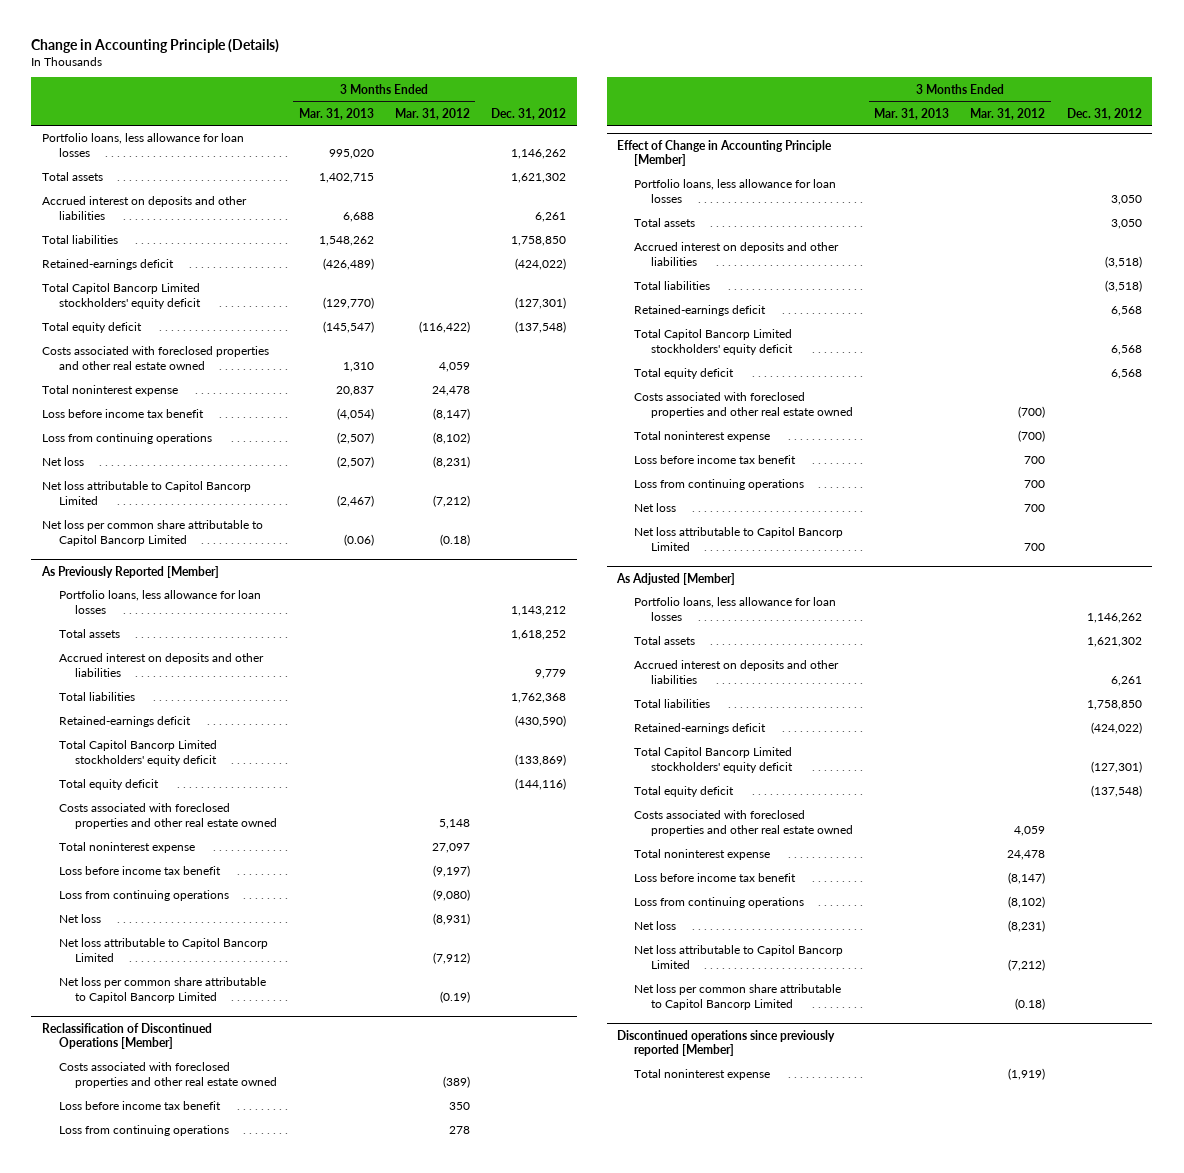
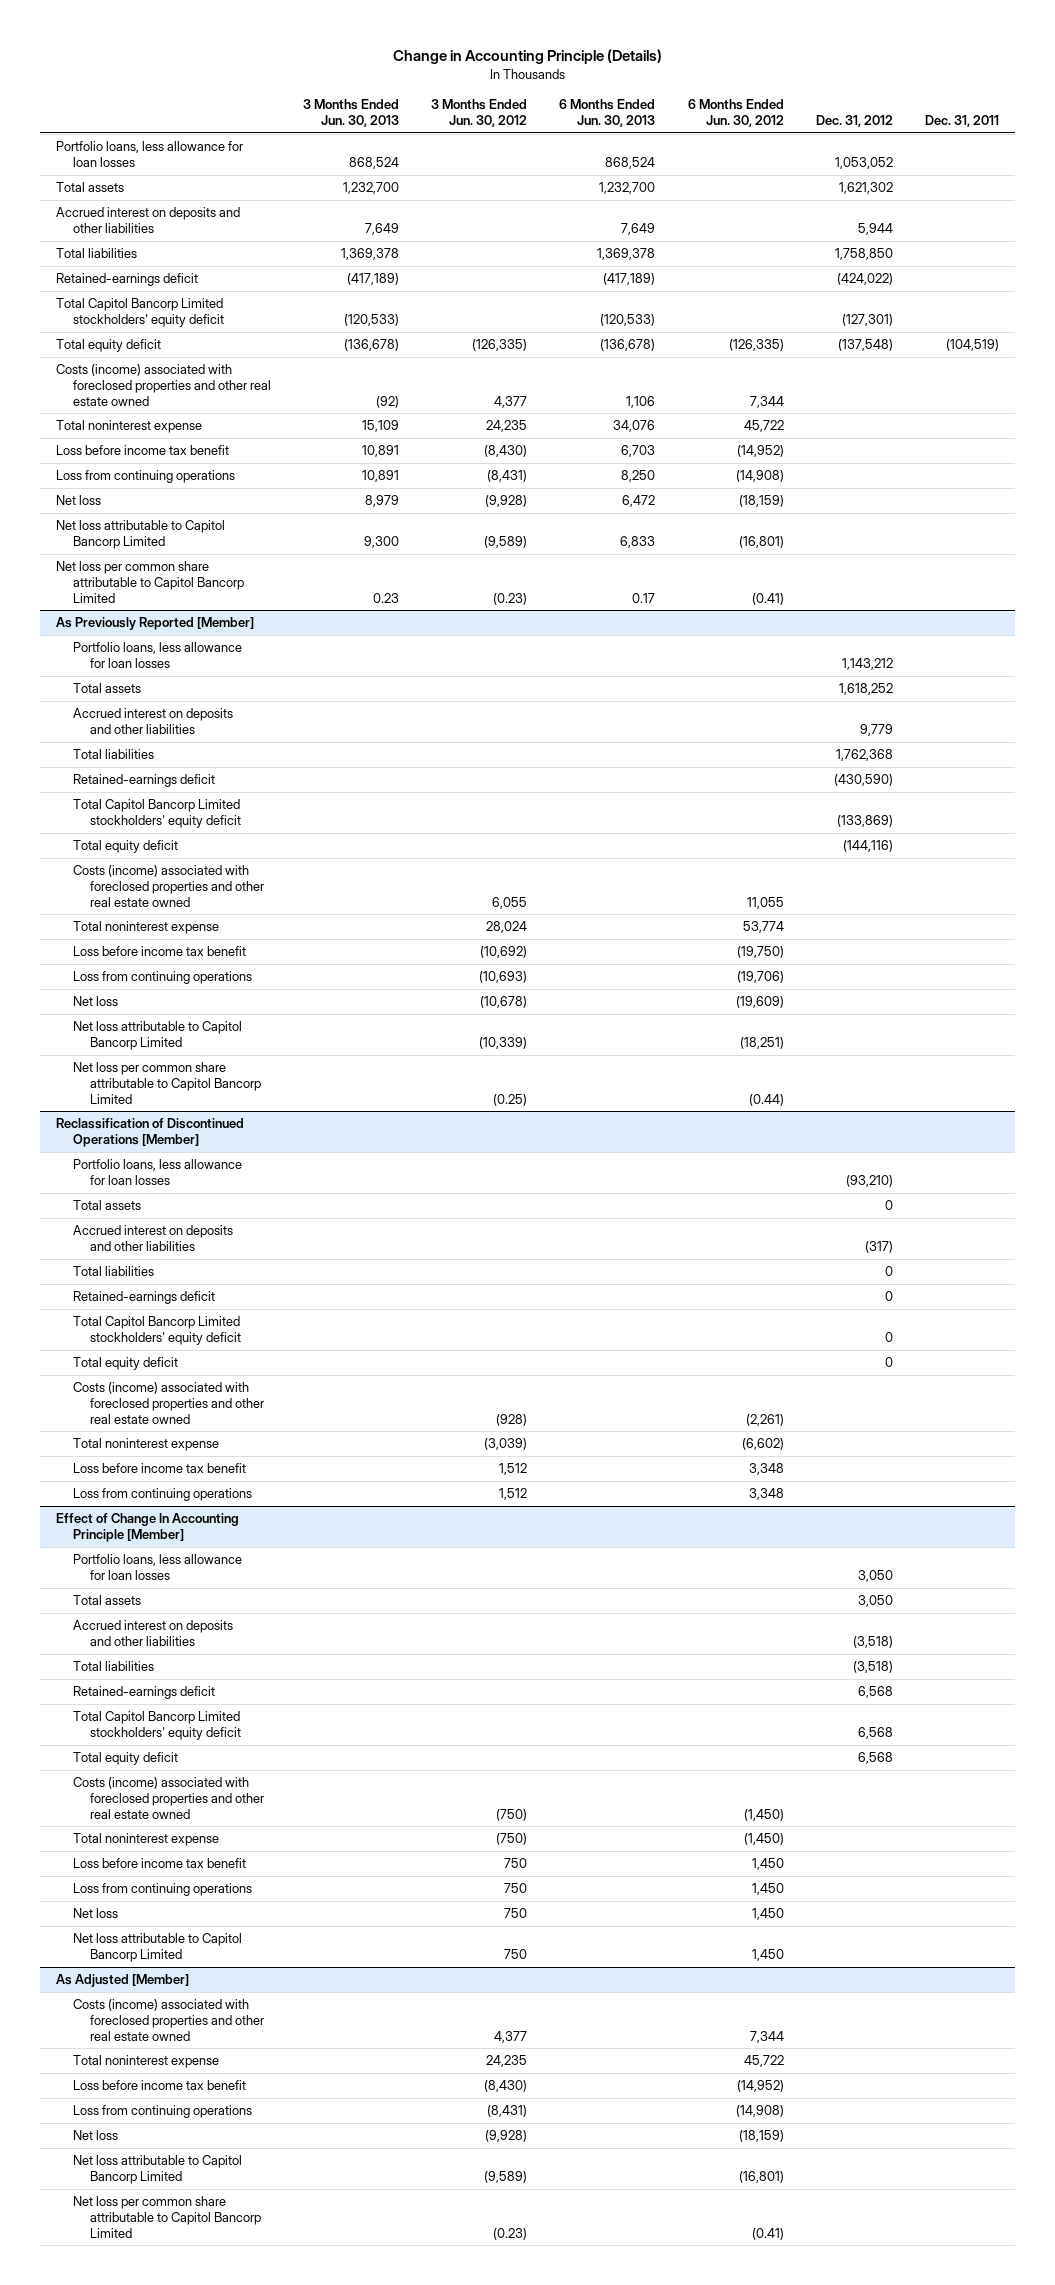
- | 3 Months Ended Mar. 31, 2013 | 3 Months Ended Mar. 31, 2012 | Dec. 31, 2012
+ | 3 Months Ended Jun. 30, 2013 | 3 Months Ended Jun. 30, 2012 | 6 Months Ended Jun. 30, 2013 | 6 Months Ended Jun. 30, 2012 | Dec. 31, 2012 | Dec. 31, 2011
- Portfolio loans, less allowance for loan losses | 995,020 | | 1,146,262
+ Portfolio loans, less allowance for loan losses | 868,524 | | 868,524 | | 1,053,052 |
- Accrued interest on deposits and other liabilities | 6,688 | | 6,261
+ Accrued interest on deposits and other liabilities | 7,649 | | 7,649 | | 5,944 |
- Costs associated with foreclosed properties and other real estate owned | 1,310 | 4,059 |
+ Costs (income) associated with foreclosed properties and other real estate owned | (92) | 4,377 | 1,106 | 7,344 | |
@ As Previously Reported [Member]
- Costs associated with foreclosed properties and other real estate owned | | 5,148 |
+ Costs (income) associated with foreclosed properties and other real estate owned | | 6,055 | | 11,055 | |
@ Reclassification of Discontinued Operations [Member]
- Costs associated with foreclosed properties and other real estate owned | | (389) |
+ Portfolio loans, less allowance for loan losses | | | | | (93,210) |
+ Total assets | | | | | 0 |
+ Accrued interest on deposits and other liabilities | | | | | (317) |
+ Total liabilities | | | | | 0 |
+ Retained-earnings deficit | | | | | 0 |
+ Total Capitol Bancorp Limited stockholders' equity deficit | | | | | 0 |
+ Total equity deficit | | | | | 0 |
+ Costs (income) associated with foreclosed properties and other real estate owned | | (928) | | (2,261) | |
+ Total noninterest expense | | (3,039) | | (6,602) | |
- Effect of Change in Accounting Principle [Member]
+ Effect of Change In Accounting Principle [Member]
- Costs associated with foreclosed properties and other real estate owned | | (700) |
+ Costs (income) associated with foreclosed properties and other real estate owned | | (750) | | (1,450) | |
@ As Adjusted [Member]
- Portfolio loans, less allowance for loan losses | | | 1,146,262
- Total assets | | | 1,621,302
- Accrued interest on deposits and other liabilities | | | 6,261
- Total liabilities | | | 1,758,850
- Retained-earnings deficit | | | (424,022)
- Total Capitol Bancorp Limited stockholders' equity deficit | | | (127,301)
- Total equity deficit | | | (137,548)
- Costs associated with foreclosed properties and other real estate owned | | 4,059 |
+ Costs (income) associated with foreclosed properties and other real estate owned | | 4,377 | | 7,344 | |
- Discontinued operations since previously reported [Member]
- Total noninterest expense | | (1,919) |

